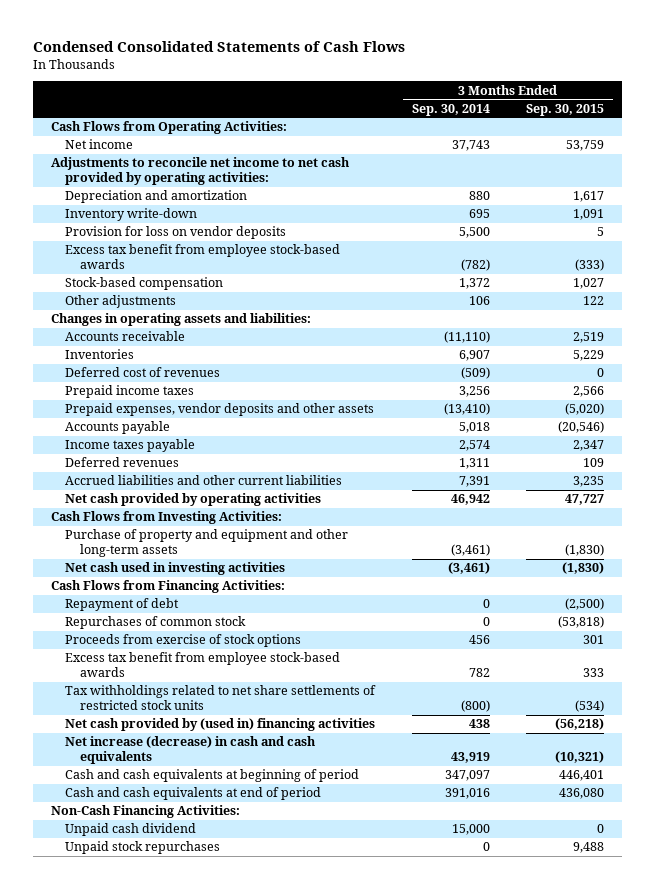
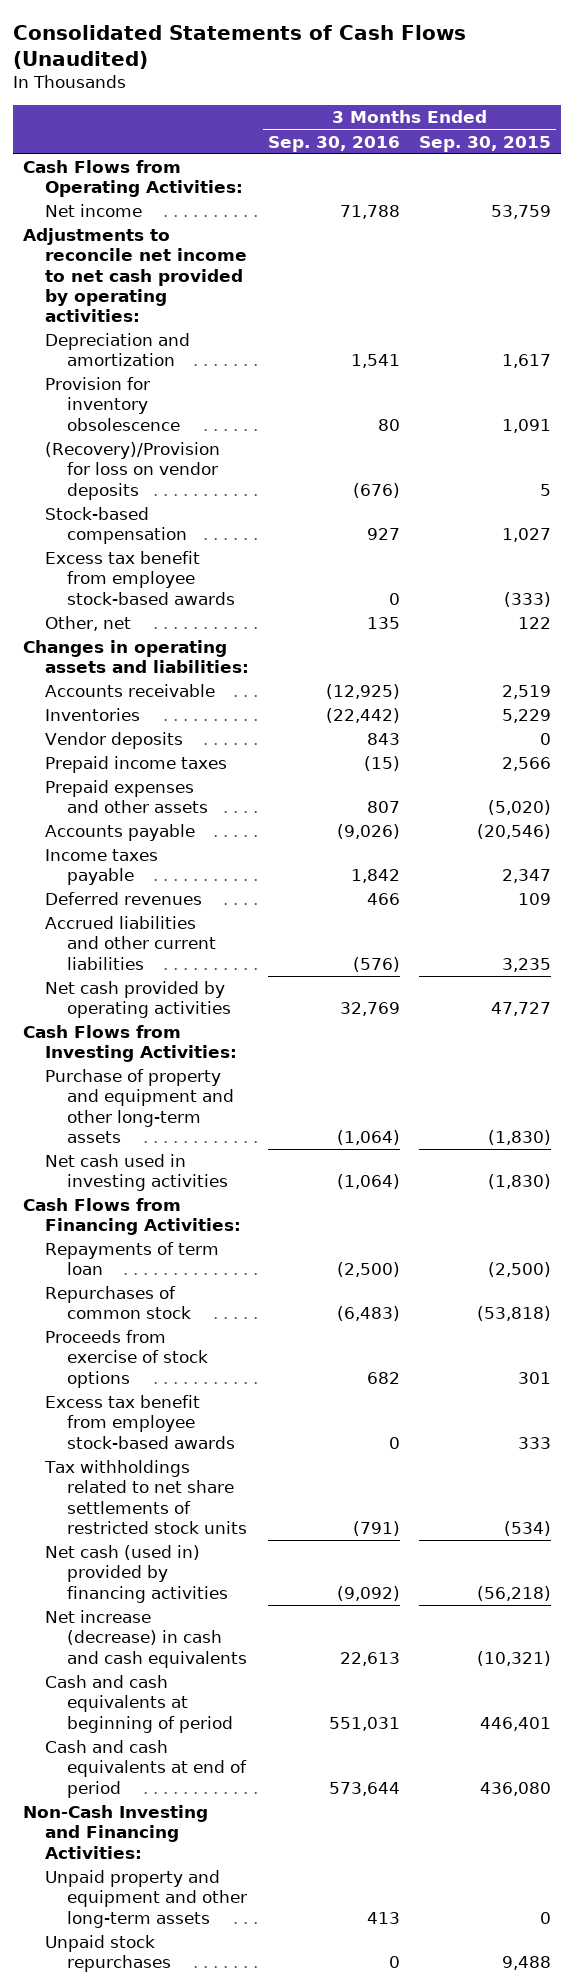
- Condensed Consolidated Statements of Cash Flows
+ Consolidated Statements of Cash Flows (Unaudited)
- | 3 Months Ended Sep. 30, 2014 | 3 Months Ended Sep. 30, 2015
+ | 3 Months Ended Sep. 30, 2016 | 3 Months Ended Sep. 30, 2015
- Inventory write-down | 695 | 1,091
- Provision for loss on vendor deposits | 5,500 | 5
+ Provision for inventory obsolescence | 80 | 1,091
+ (Recovery)/Provision for loss on vendor deposits | (676) | 5
- Other adjustments | 106 | 122
moved down: Excess tax benefit from employee stock-based awards | 0 | (333)
+ Other, net | 135 | 122
- Deferred cost of revenues | (509) | 0
+ Vendor deposits | 843 | 0
- Prepaid expenses, vendor deposits and other assets | (13,410) | (5,020)
+ Prepaid expenses and other assets | 807 | (5,020)
- Repayment of debt | 0 | (2,500)
+ Repayments of term loan | (2,500) | (2,500)
- Net cash provided by (used in) financing activities | 438 | (56,218)
+ Net cash (used in) provided by financing activities | (9,092) | (56,218)
- Non-Cash Financing Activities:
- Unpaid cash dividend | 15,000 | 0
+ Non-Cash Investing and Financing Activities:
+ Unpaid property and equipment and other long-term assets | 413 | 0

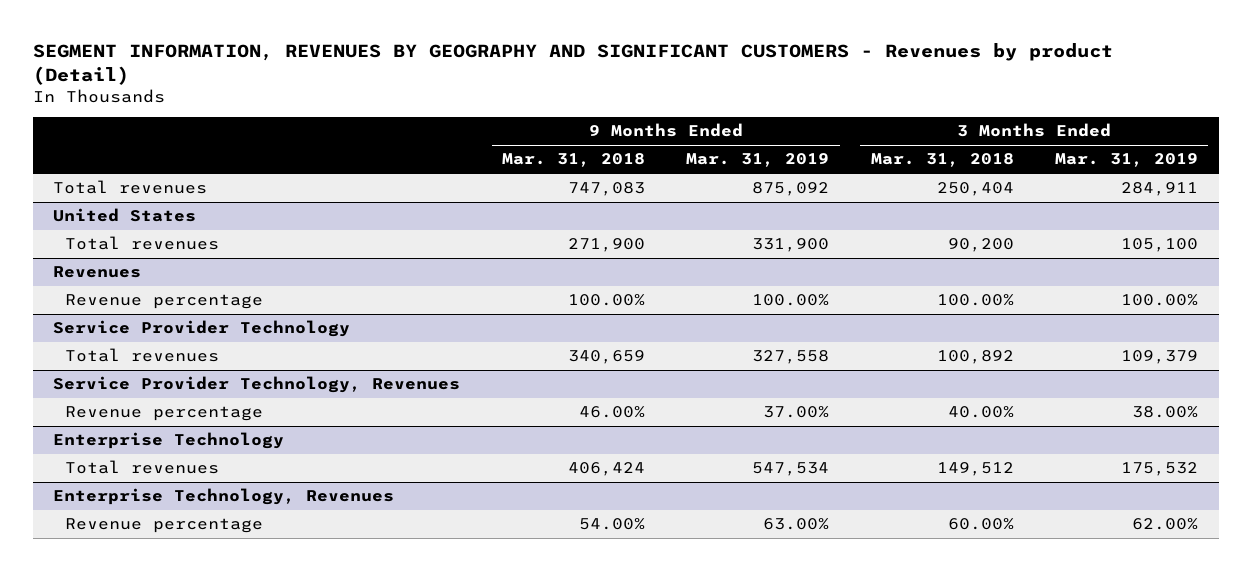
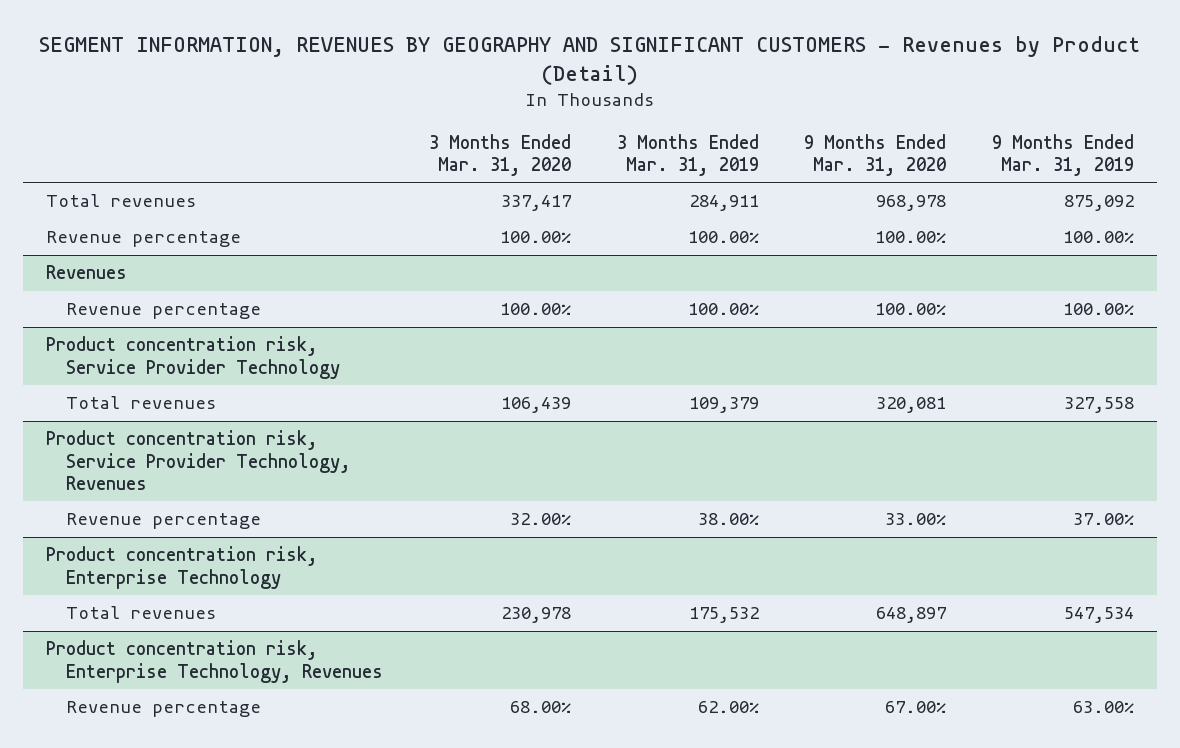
- SEGMENT INFORMATION, REVENUES BY GEOGRAPHY AND SIGNIFICANT CUSTOMERS - Revenues by product (Detail)
+ SEGMENT INFORMATION, REVENUES BY GEOGRAPHY AND SIGNIFICANT CUSTOMERS - Revenues by Product (Detail)
- | 9 Months Ended Mar. 31, 2018 | 9 Months Ended Mar. 31, 2019 | 3 Months Ended Mar. 31, 2018 | 3 Months Ended Mar. 31, 2019
+ | 3 Months Ended Mar. 31, 2020 | 3 Months Ended Mar. 31, 2019 | 9 Months Ended Mar. 31, 2020 | 9 Months Ended Mar. 31, 2019
- United States
- Total revenues | 271,900 | 331,900 | 90,200 | 105,100
+ Revenue percentage | 100.00% | 100.00% | 100.00% | 100.00%
- Service Provider Technology
+ Product concentration risk, Service Provider Technology
- Service Provider Technology, Revenues
+ Product concentration risk, Service Provider Technology, Revenues
- Enterprise Technology
+ Product concentration risk, Enterprise Technology
- Enterprise Technology, Revenues
+ Product concentration risk, Enterprise Technology, Revenues

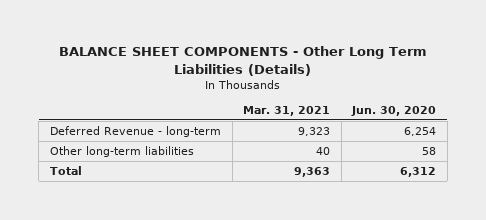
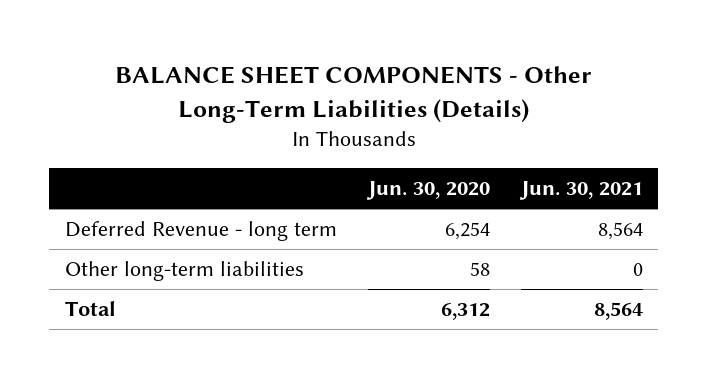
- BALANCE SHEET COMPONENTS - Other Long Term Liabilities (Details)
+ BALANCE SHEET COMPONENTS - Other Long-Term Liabilities (Details)
- | Mar. 31, 2021 | Jun. 30, 2020
+ | Jun. 30, 2020 | Jun. 30, 2021
- Deferred Revenue - long-term | 9,323 | 6,254
+ Deferred Revenue - long term | 6,254 | 8,564

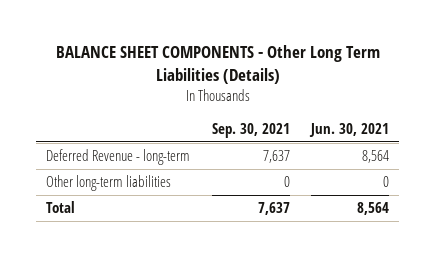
- BALANCE SHEET COMPONENTS - Other Long-Term Liabilities (Details)
+ BALANCE SHEET COMPONENTS - Other Long Term Liabilities (Details)
- | Jun. 30, 2020 | Jun. 30, 2021
+ | Sep. 30, 2021 | Jun. 30, 2021
- Deferred Revenue - long term | 6,254 | 8,564
+ Deferred Revenue - long-term | 7,637 | 8,564

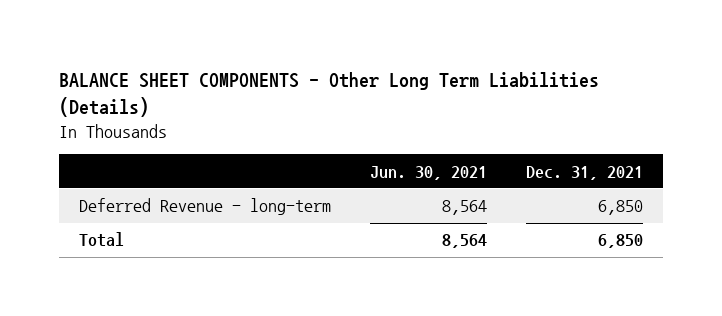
- | Sep. 30, 2021 | Jun. 30, 2021
+ | Jun. 30, 2021 | Dec. 31, 2021
- Other long-term liabilities | 0 | 0

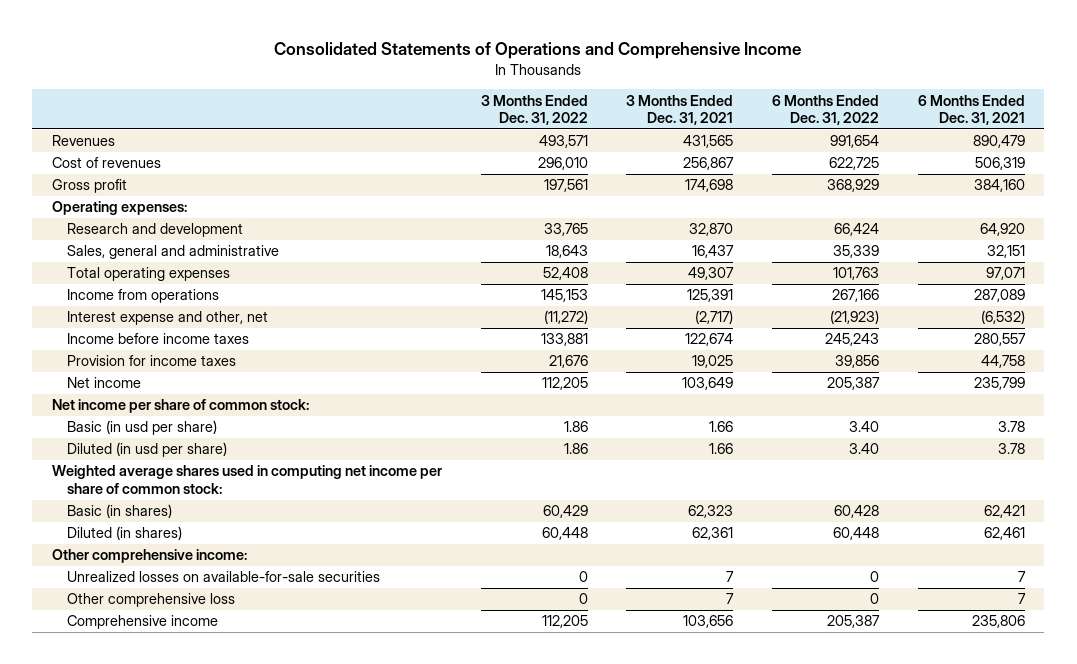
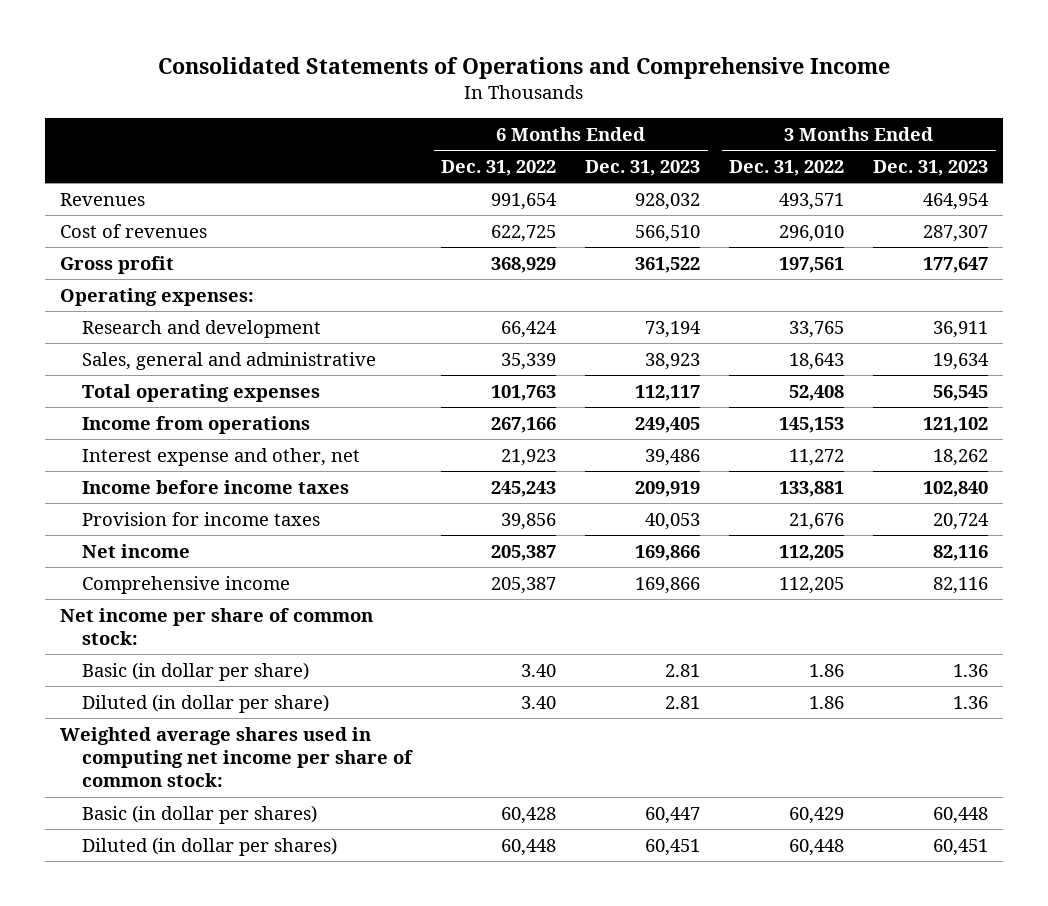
- | 3 Months Ended Dec. 31, 2022 | 3 Months Ended Dec. 31, 2021 | 6 Months Ended Dec. 31, 2022 | 6 Months Ended Dec. 31, 2021
+ | 6 Months Ended Dec. 31, 2022 | 6 Months Ended Dec. 31, 2023 | 3 Months Ended Dec. 31, 2022 | 3 Months Ended Dec. 31, 2023
- Interest expense and other, net | (11,272) | (2,717) | (21,923) | (6,532)
+ Interest expense and other, net | 21,923 | 39,486 | 11,272 | 18,262
moved up: Comprehensive income | 205,387 | 169,866 | 112,205 | 82,116
- Basic (in usd per share) | 1.86 | 1.66 | 3.40 | 3.78
- Diluted (in usd per share) | 1.86 | 1.66 | 3.40 | 3.78
+ Basic (in dollar per share) | 3.40 | 2.81 | 1.86 | 1.36
+ Diluted (in dollar per share) | 3.40 | 2.81 | 1.86 | 1.36
- Basic (in shares) | 60,429 | 62,323 | 60,428 | 62,421
- Diluted (in shares) | 60,448 | 62,361 | 60,448 | 62,461
- Other comprehensive income:
- Unrealized losses on available-for-sale securities | 0 | 7 | 0 | 7
- Other comprehensive loss | 0 | 7 | 0 | 7
+ Basic (in dollar per shares) | 60,428 | 60,447 | 60,429 | 60,448
+ Diluted (in dollar per shares) | 60,448 | 60,451 | 60,448 | 60,451

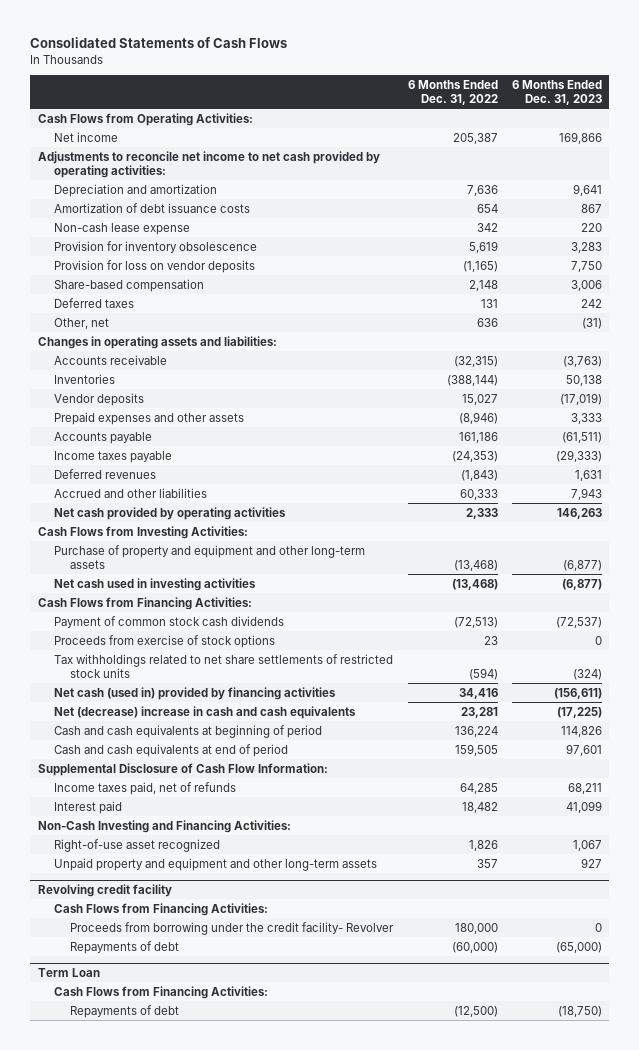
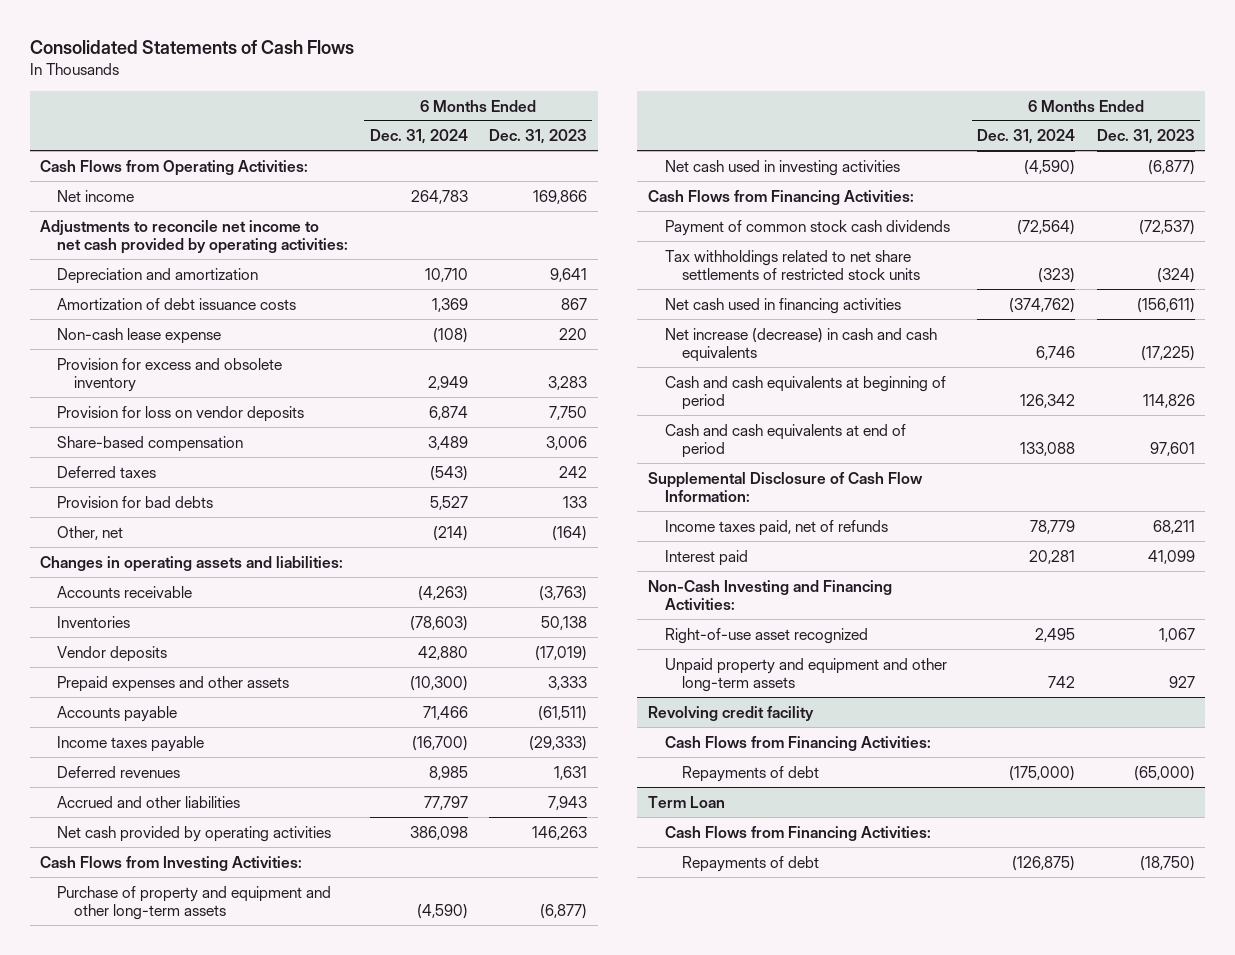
- | 6 Months Ended Dec. 31, 2022 | 6 Months Ended Dec. 31, 2023
+ | 6 Months Ended Dec. 31, 2024 | 6 Months Ended Dec. 31, 2023
- Provision for inventory obsolescence | 5,619 | 3,283
+ Provision for excess and obsolete inventory | 2,949 | 3,283
- Other, net | 636 | (31)
+ Provision for bad debts | 5,527 | 133
+ Other, net | (214) | (164)
- Proceeds from exercise of stock options | 23 | 0
- Net cash (used in) provided by financing activities | 34,416 | (156,611)
- Net (decrease) increase in cash and cash equivalents | 23,281 | (17,225)
+ Net cash used in financing activities | (374,762) | (156,611)
+ Net increase (decrease) in cash and cash equivalents | 6,746 | (17,225)
@ Revolving credit facility
- Proceeds from borrowing under the credit facility- Revolver | 180,000 | 0

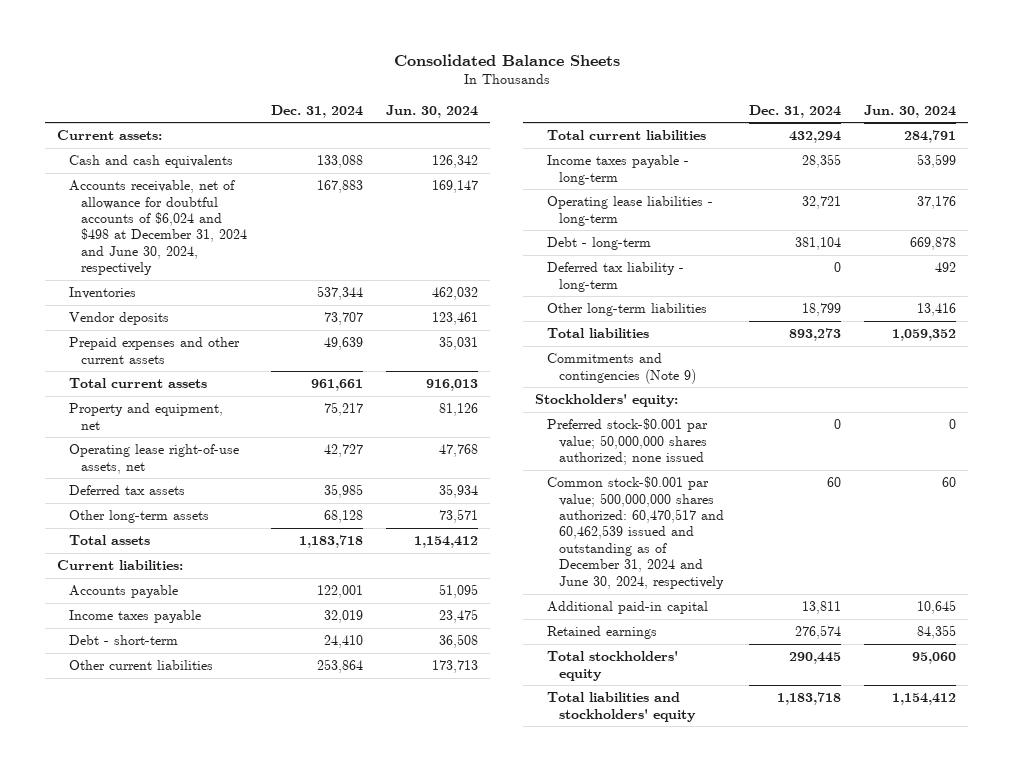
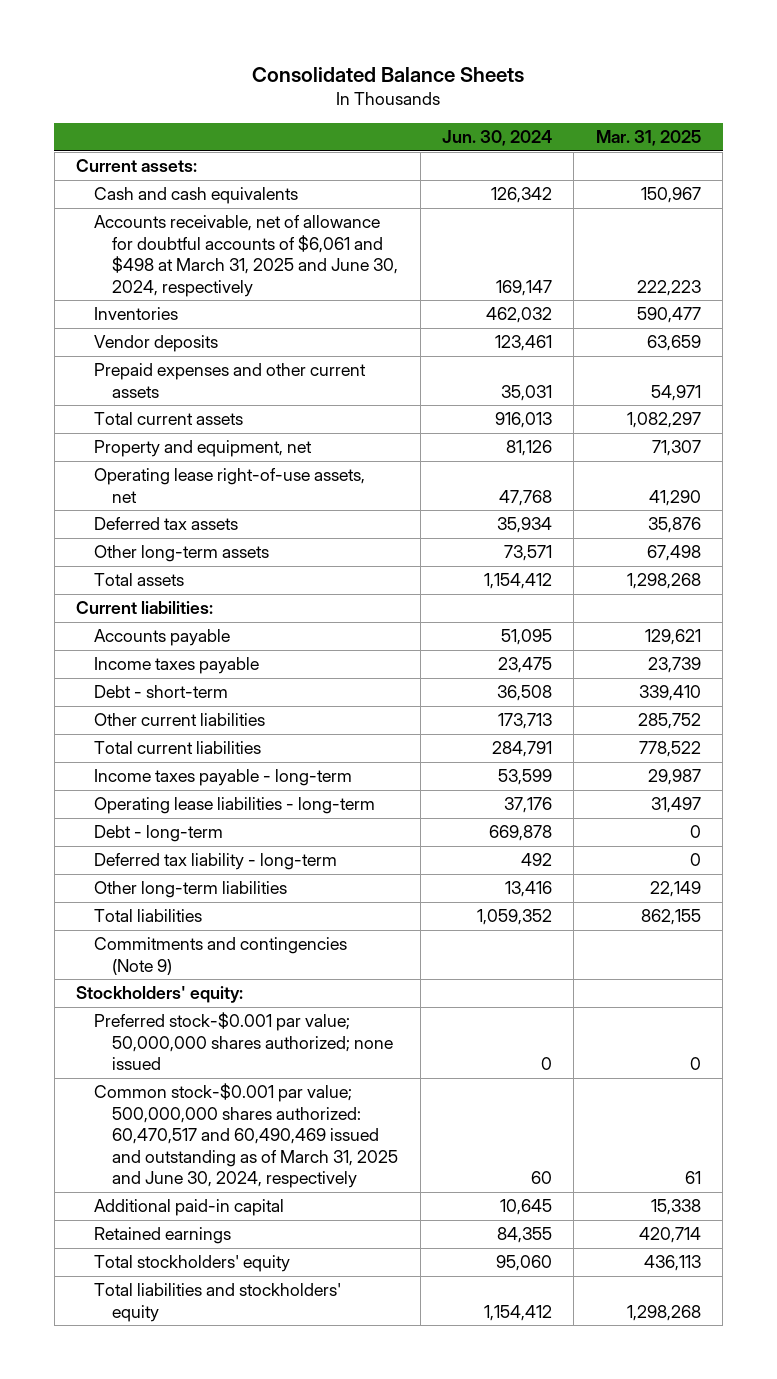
- | Dec. 31, 2024 | Jun. 30, 2024
+ | Jun. 30, 2024 | Mar. 31, 2025
- Accounts receivable, net of allowance for doubtful accounts of $6,024 and $498 at December 31, 2024 and June 30, 2024, respectively | 167,883 | 169,147
+ Accounts receivable, net of allowance for doubtful accounts of $6,061 and $498 at March 31, 2025 and June 30, 2024, respectively | 169,147 | 222,223
- Common stock-$0.001 par value; 500,000,000 shares authorized: 60,470,517 and 60,462,539 issued and outstanding as of December 31, 2024 and June 30, 2024, respectively | 60 | 60
+ Common stock-$0.001 par value; 500,000,000 shares authorized: 60,470,517 and 60,490,469 issued and outstanding as of March 31, 2025 and June 30, 2024, respectively | 60 | 61

